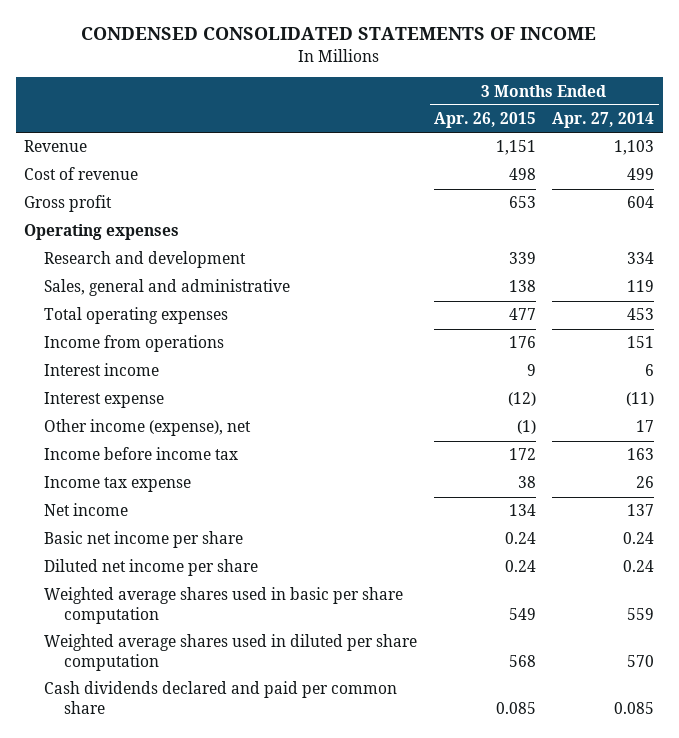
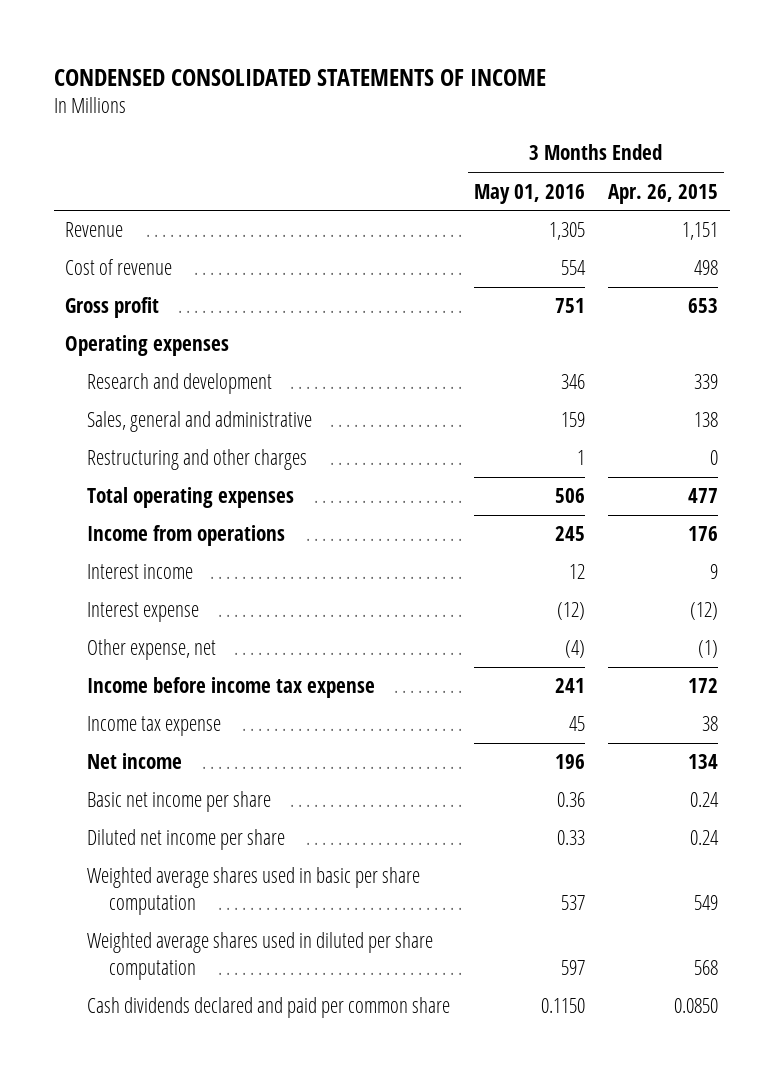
- | 3 Months Ended Apr. 26, 2015 | 3 Months Ended Apr. 27, 2014
+ | 3 Months Ended May 01, 2016 | 3 Months Ended Apr. 26, 2015
+ Restructuring and other charges | 1 | 0
- Other income (expense), net | (1) | 17
- Income before income tax | 172 | 163
+ Other expense, net | (4) | (1)
+ Income before income tax expense | 241 | 172
- Cash dividends declared and paid per common share | 0.085 | 0.085
+ Cash dividends declared and paid per common share | 0.1150 | 0.0850

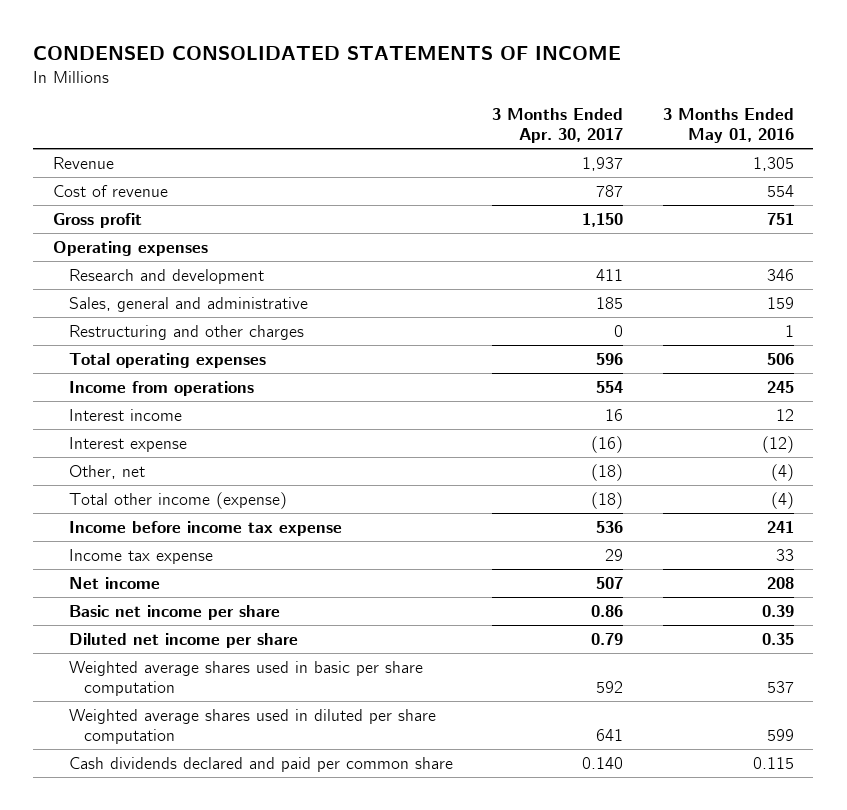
- | 3 Months Ended May 01, 2016 | 3 Months Ended Apr. 26, 2015
+ | 3 Months Ended Apr. 30, 2017 | 3 Months Ended May 01, 2016
- Other expense, net | (4) | (1)
+ Other, net | (18) | (4)
+ Total other income (expense) | (18) | (4)
- Income tax expense | 45 | 38
- Net income | 196 | 134
- Basic net income per share | 0.36 | 0.24
- Diluted net income per share | 0.33 | 0.24
+ Income tax expense | 29 | 33
+ Net income | 507 | 208
+ Basic net income per share | 0.86 | 0.39
+ Diluted net income per share | 0.79 | 0.35
- Weighted average shares used in diluted per share computation | 597 | 568
- Cash dividends declared and paid per common share | 0.1150 | 0.0850
+ Weighted average shares used in diluted per share computation | 641 | 599
+ Cash dividends declared and paid per common share | 0.140 | 0.115

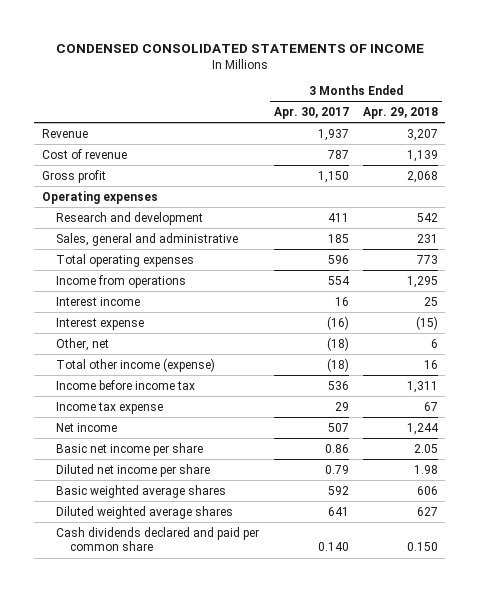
- | 3 Months Ended Apr. 30, 2017 | 3 Months Ended May 01, 2016
+ | 3 Months Ended Apr. 30, 2017 | 3 Months Ended Apr. 29, 2018
- Restructuring and other charges | 0 | 1
- Income before income tax expense | 536 | 241
+ Income before income tax | 536 | 1,311
- Weighted average shares used in basic per share computation | 592 | 537
- Weighted average shares used in diluted per share computation | 641 | 599
+ Basic weighted average shares | 592 | 606
+ Diluted weighted average shares | 641 | 627

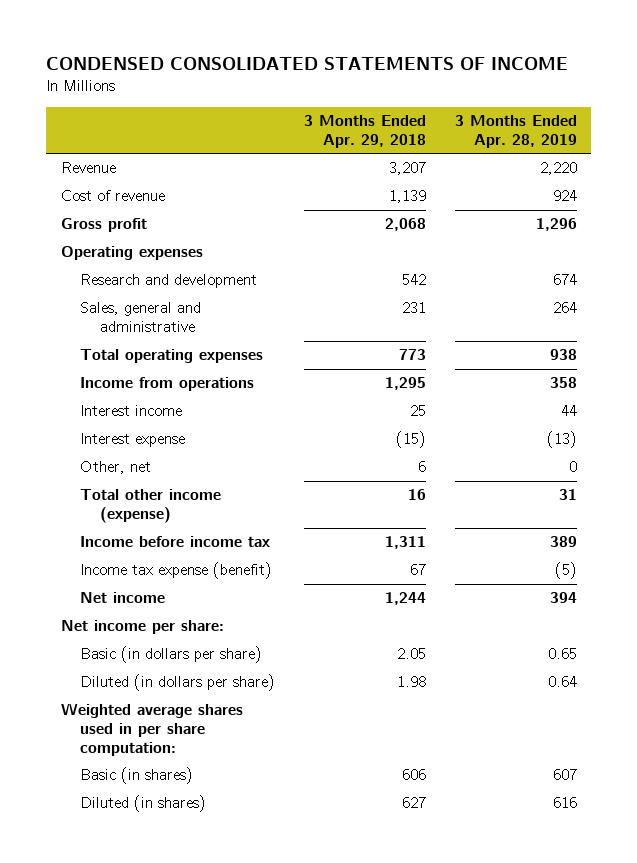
- | 3 Months Ended Apr. 30, 2017 | 3 Months Ended Apr. 29, 2018
+ | 3 Months Ended Apr. 29, 2018 | 3 Months Ended Apr. 28, 2019
- Income tax expense | 29 | 67
+ Income tax expense (benefit) | 67 | (5)
- Basic net income per share | 0.86 | 2.05
- Diluted net income per share | 0.79 | 1.98
- Basic weighted average shares | 592 | 606
- Diluted weighted average shares | 641 | 627
- Cash dividends declared and paid per common share | 0.140 | 0.150
+ Net income per share:
+ Basic (in dollars per share) | 2.05 | 0.65
+ Diluted (in dollars per share) | 1.98 | 0.64
+ Weighted average shares used in per share computation:
+ Basic (in shares) | 606 | 607
+ Diluted (in shares) | 627 | 616

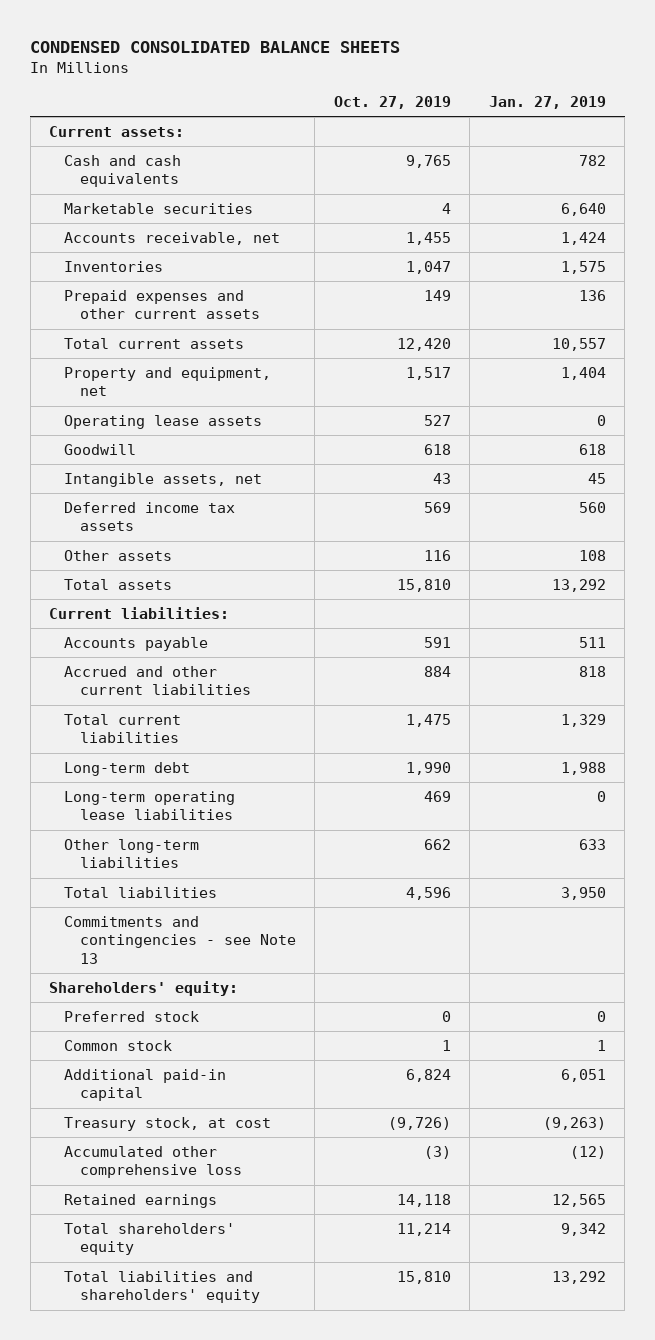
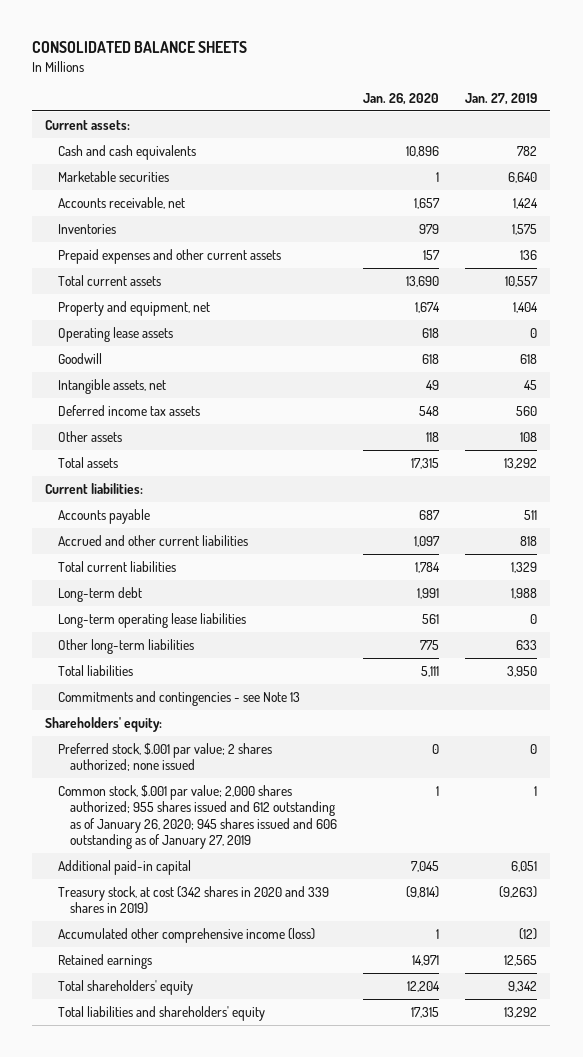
- CONDENSED CONSOLIDATED BALANCE SHEETS
+ CONSOLIDATED BALANCE SHEETS
- | Oct. 27, 2019 | Jan. 27, 2019
+ | Jan. 26, 2020 | Jan. 27, 2019
- Preferred stock | 0 | 0
- Common stock | 1 | 1
+ Preferred stock, $.001 par value; 2 shares authorized; none issued | 0 | 0
+ Common stock, $.001 par value; 2,000 shares authorized; 955 shares issued and 612 outstanding as of January 26, 2020; 945 shares issued and 606 outstanding as of January 27, 2019 | 1 | 1
- Treasury stock, at cost | (9,726) | (9,263)
- Accumulated other comprehensive loss | (3) | (12)
+ Treasury stock, at cost (342 shares in 2020 and 339 shares in 2019) | (9,814) | (9,263)
+ Accumulated other comprehensive income (loss) | 1 | (12)

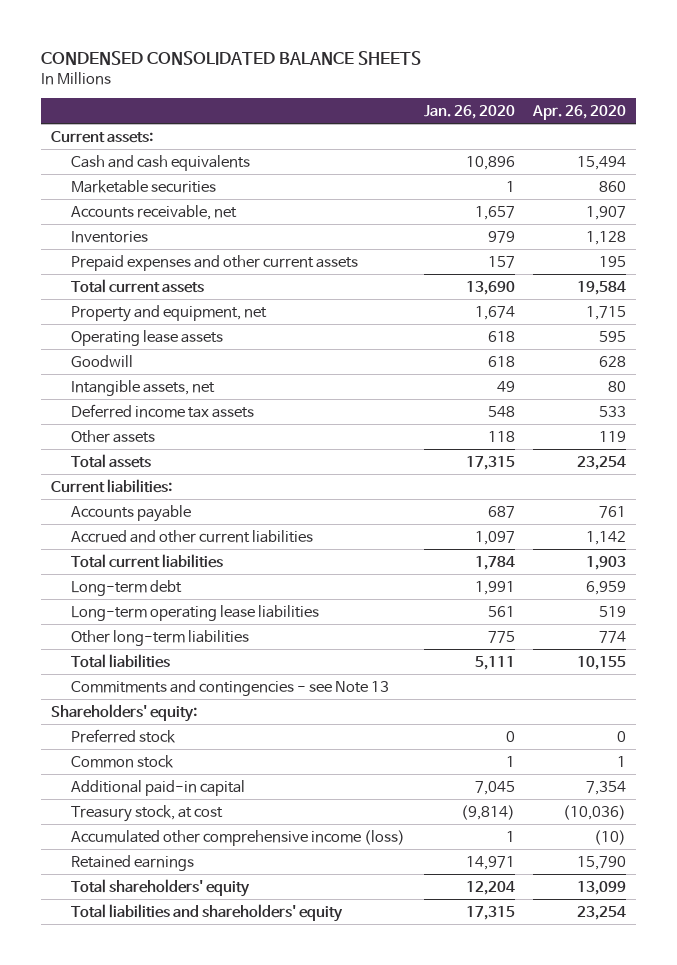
- CONSOLIDATED BALANCE SHEETS
+ CONDENSED CONSOLIDATED BALANCE SHEETS
- | Jan. 26, 2020 | Jan. 27, 2019
+ | Jan. 26, 2020 | Apr. 26, 2020
- Preferred stock, $.001 par value; 2 shares authorized; none issued | 0 | 0
- Common stock, $.001 par value; 2,000 shares authorized; 955 shares issued and 612 outstanding as of January 26, 2020; 945 shares issued and 606 outstanding as of January 27, 2019 | 1 | 1
+ Preferred stock | 0 | 0
+ Common stock | 1 | 1
- Treasury stock, at cost (342 shares in 2020 and 339 shares in 2019) | (9,814) | (9,263)
+ Treasury stock, at cost | (9,814) | (10,036)

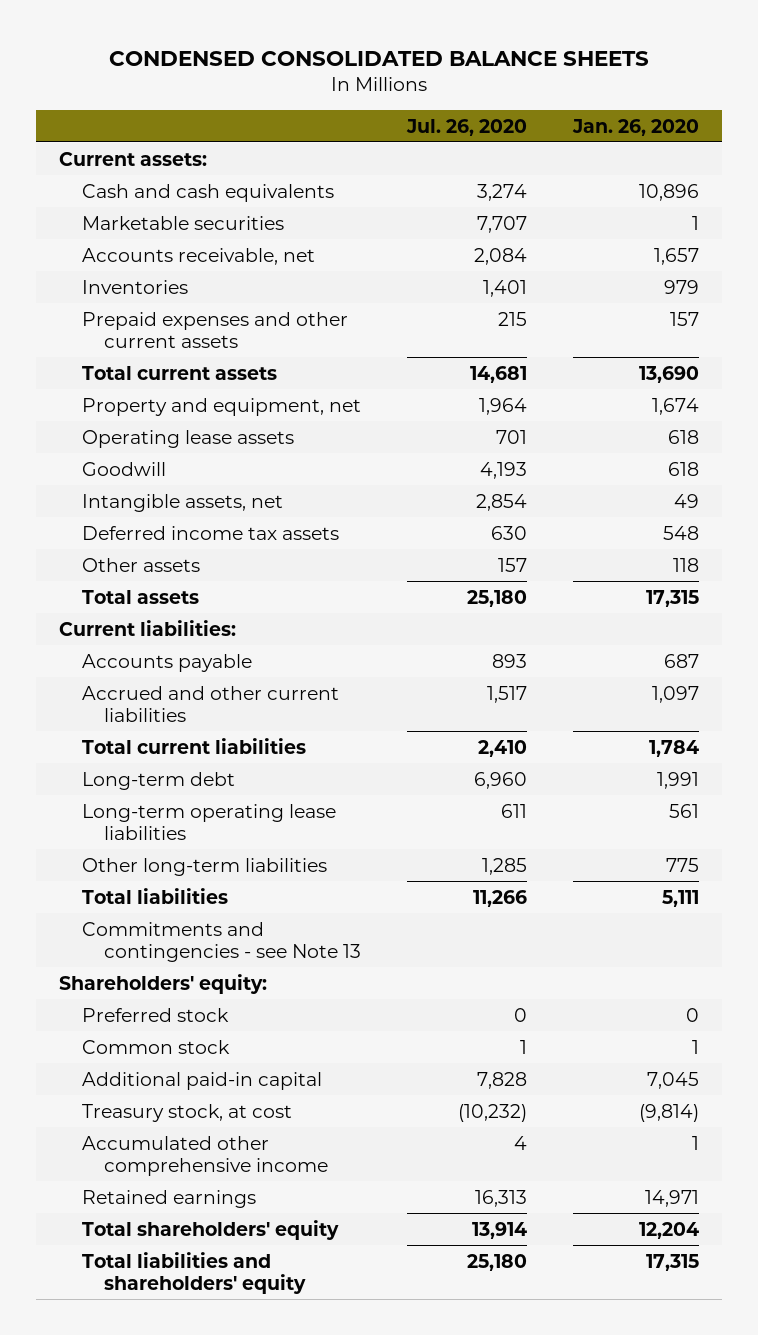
- | Jan. 26, 2020 | Apr. 26, 2020
+ | Jul. 26, 2020 | Jan. 26, 2020
- Accumulated other comprehensive income (loss) | 1 | (10)
+ Accumulated other comprehensive income | 4 | 1

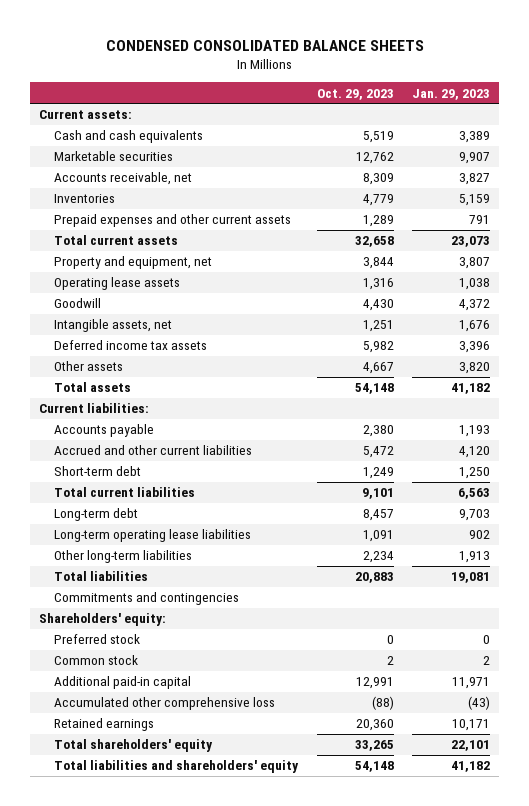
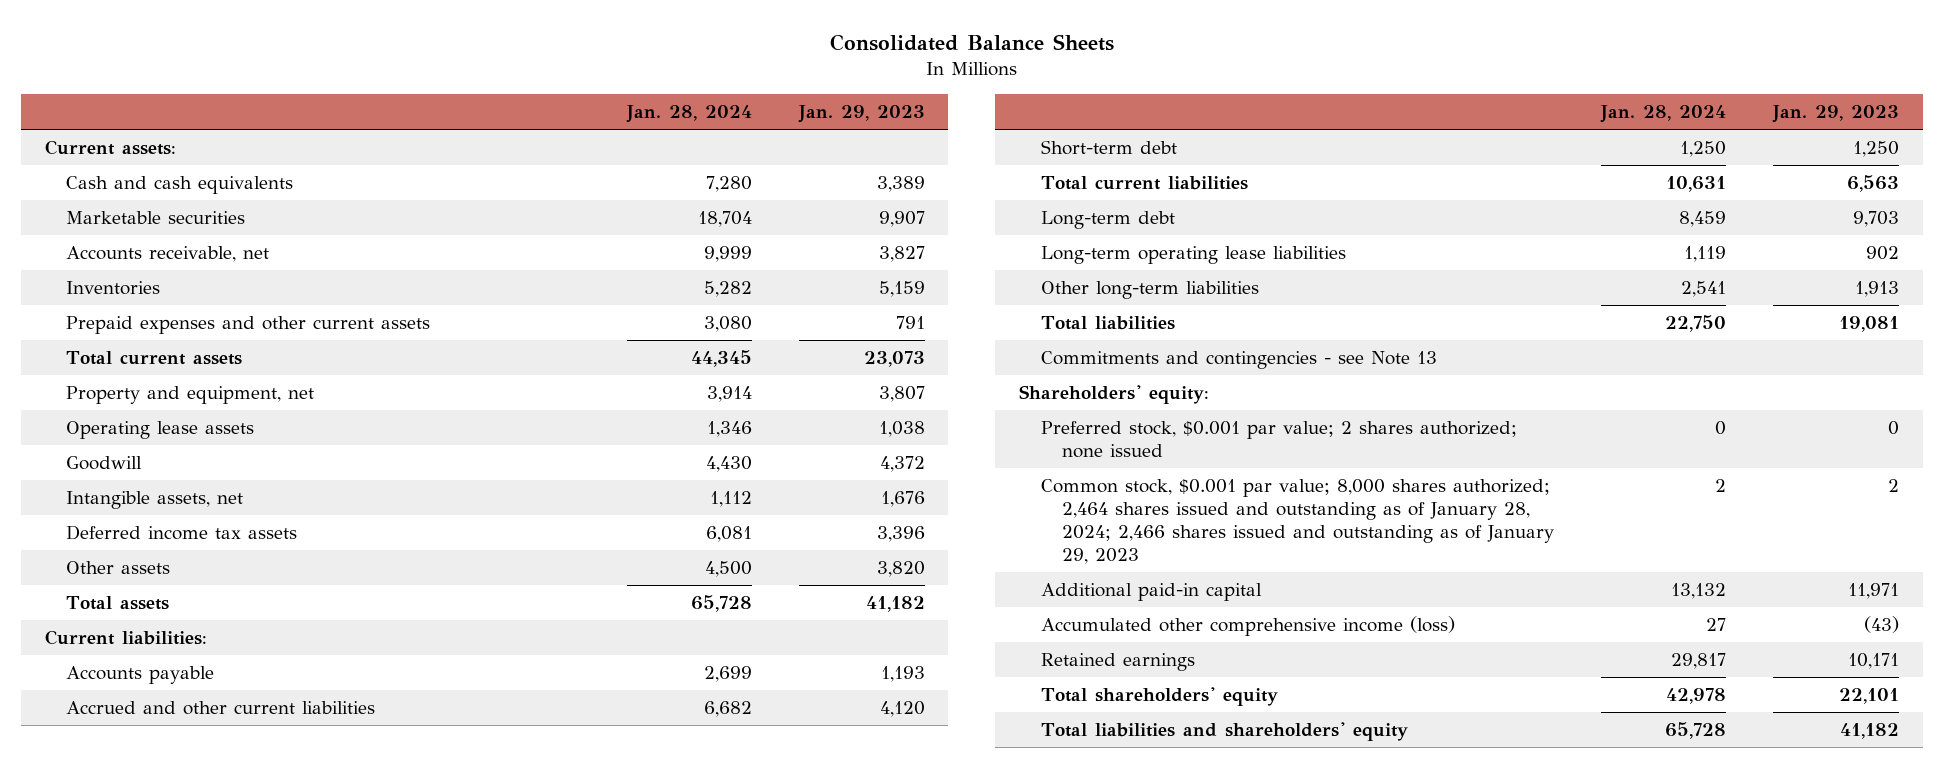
- CONDENSED CONSOLIDATED BALANCE SHEETS
+ Consolidated Balance Sheets
- | Oct. 29, 2023 | Jan. 29, 2023
+ | Jan. 28, 2024 | Jan. 29, 2023
- Commitments and contingencies
+ Commitments and contingencies - see Note 13
- Preferred stock | 0 | 0
- Common stock | 2 | 2
+ Preferred stock, $0.001 par value; 2 shares authorized; none issued | 0 | 0
+ Common stock, $0.001 par value; 8,000 shares authorized; 2,464 shares issued and outstanding as of January 28, 2024; 2,466 shares issued and outstanding as of January 29, 2023 | 2 | 2
- Accumulated other comprehensive loss | (88) | (43)
+ Accumulated other comprehensive income (loss) | 27 | (43)

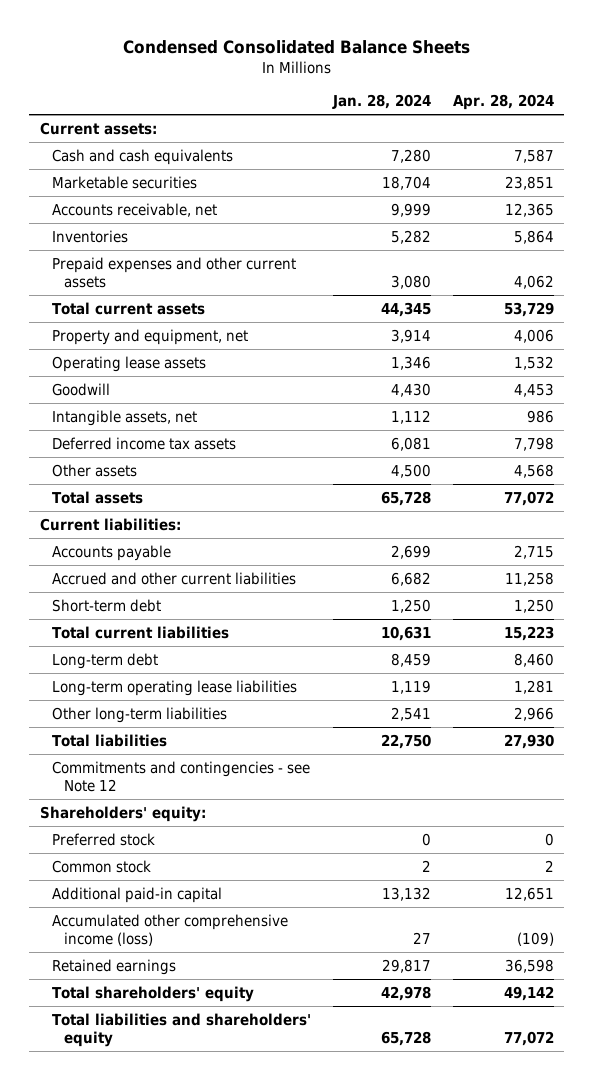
- Consolidated Balance Sheets
+ Condensed Consolidated Balance Sheets
- | Jan. 28, 2024 | Jan. 29, 2023
+ | Jan. 28, 2024 | Apr. 28, 2024
- Commitments and contingencies - see Note 13
+ Commitments and contingencies - see Note 12
- Preferred stock, $0.001 par value; 2 shares authorized; none issued | 0 | 0
- Common stock, $0.001 par value; 8,000 shares authorized; 2,464 shares issued and outstanding as of January 28, 2024; 2,466 shares issued and outstanding as of January 29, 2023 | 2 | 2
+ Preferred stock | 0 | 0
+ Common stock | 2 | 2

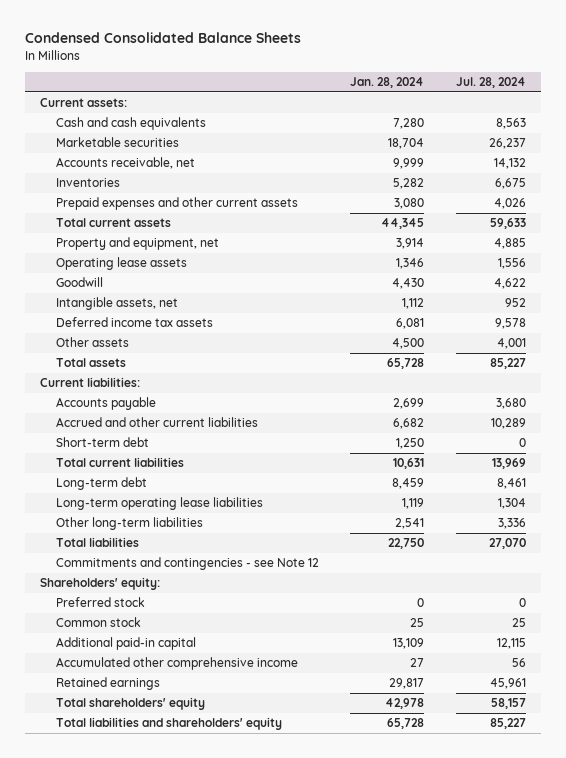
- | Jan. 28, 2024 | Apr. 28, 2024
+ | Jan. 28, 2024 | Jul. 28, 2024
- Common stock | 2 | 2
- Additional paid-in capital | 13,132 | 12,651
- Accumulated other comprehensive income (loss) | 27 | (109)
+ Common stock | 25 | 25
+ Additional paid-in capital | 13,109 | 12,115
+ Accumulated other comprehensive income | 27 | 56

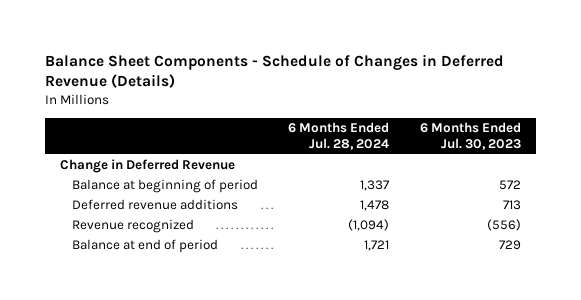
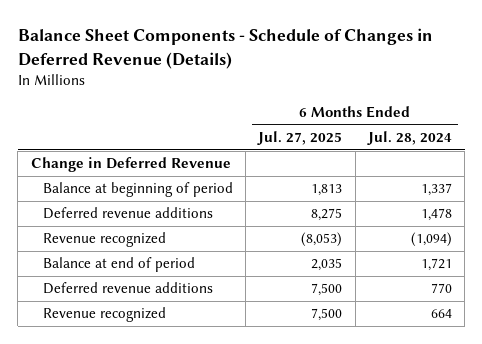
- | 6 Months Ended Jul. 28, 2024 | 6 Months Ended Jul. 30, 2023
+ | 6 Months Ended Jul. 27, 2025 | 6 Months Ended Jul. 28, 2024
+ Deferred revenue additions | 7,500 | 770
+ Revenue recognized | 7,500 | 664

